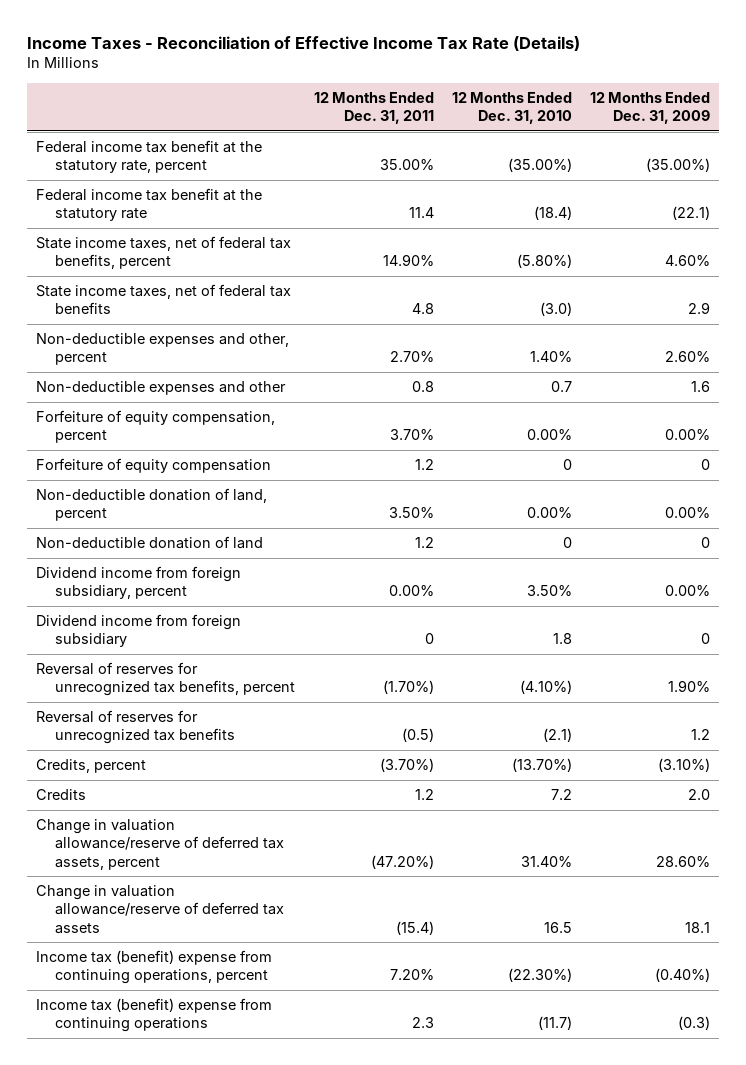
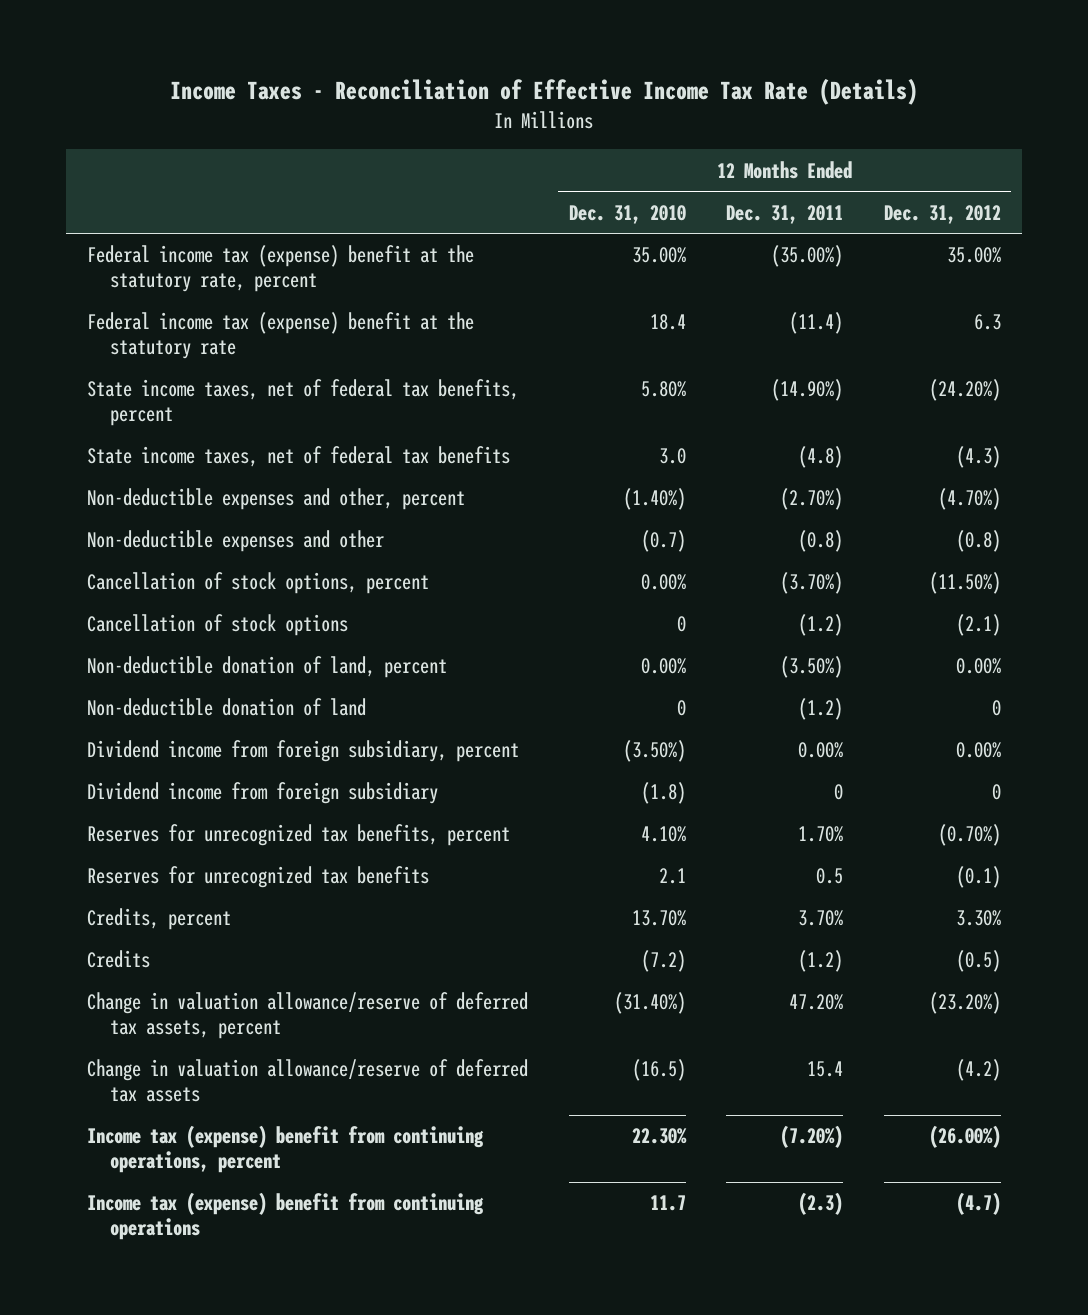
- | 12 Months Ended Dec. 31, 2011 | 12 Months Ended Dec. 31, 2010 | 12 Months Ended Dec. 31, 2009
+ | 12 Months Ended Dec. 31, 2010 | 12 Months Ended Dec. 31, 2011 | 12 Months Ended Dec. 31, 2012
- Federal income tax benefit at the statutory rate, percent | 35.00% | (35.00%) | (35.00%)
- Federal income tax benefit at the statutory rate | 11.4 | (18.4) | (22.1)
- State income taxes, net of federal tax benefits, percent | 14.90% | (5.80%) | 4.60%
- State income taxes, net of federal tax benefits | 4.8 | (3.0) | 2.9
- Non-deductible expenses and other, percent | 2.70% | 1.40% | 2.60%
- Non-deductible expenses and other | 0.8 | 0.7 | 1.6
- Forfeiture of equity compensation, percent | 3.70% | 0.00% | 0.00%
- Forfeiture of equity compensation | 1.2 | 0 | 0
- Non-deductible donation of land, percent | 3.50% | 0.00% | 0.00%
- Non-deductible donation of land | 1.2 | 0 | 0
- Dividend income from foreign subsidiary, percent | 0.00% | 3.50% | 0.00%
- Dividend income from foreign subsidiary | 0 | 1.8 | 0
- Reversal of reserves for unrecognized tax benefits, percent | (1.70%) | (4.10%) | 1.90%
- Reversal of reserves for unrecognized tax benefits | (0.5) | (2.1) | 1.2
- Credits, percent | (3.70%) | (13.70%) | (3.10%)
- Credits | 1.2 | 7.2 | 2.0
- Change in valuation allowance/reserve of deferred tax assets, percent | (47.20%) | 31.40% | 28.60%
- Change in valuation allowance/reserve of deferred tax assets | (15.4) | 16.5 | 18.1
- Income tax (benefit) expense from continuing operations, percent | 7.20% | (22.30%) | (0.40%)
- Income tax (benefit) expense from continuing operations | 2.3 | (11.7) | (0.3)
+ Federal income tax (expense) benefit at the statutory rate, percent | 35.00% | (35.00%) | 35.00%
+ Federal income tax (expense) benefit at the statutory rate | 18.4 | (11.4) | 6.3
+ State income taxes, net of federal tax benefits, percent | 5.80% | (14.90%) | (24.20%)
+ State income taxes, net of federal tax benefits | 3.0 | (4.8) | (4.3)
+ Non-deductible expenses and other, percent | (1.40%) | (2.70%) | (4.70%)
+ Non-deductible expenses and other | (0.7) | (0.8) | (0.8)
+ Cancellation of stock options, percent | 0.00% | (3.70%) | (11.50%)
+ Cancellation of stock options | 0 | (1.2) | (2.1)
+ Non-deductible donation of land, percent | 0.00% | (3.50%) | 0.00%
+ Non-deductible donation of land | 0 | (1.2) | 0
+ Dividend income from foreign subsidiary, percent | (3.50%) | 0.00% | 0.00%
+ Dividend income from foreign subsidiary | (1.8) | 0 | 0
+ Reserves for unrecognized tax benefits, percent | 4.10% | 1.70% | (0.70%)
+ Reserves for unrecognized tax benefits | 2.1 | 0.5 | (0.1)
+ Credits, percent | 13.70% | 3.70% | 3.30%
+ Credits | (7.2) | (1.2) | (0.5)
+ Change in valuation allowance/reserve of deferred tax assets, percent | (31.40%) | 47.20% | (23.20%)
+ Change in valuation allowance/reserve of deferred tax assets | (16.5) | 15.4 | (4.2)
+ Income tax (expense) benefit from continuing operations, percent | 22.30% | (7.20%) | (26.00%)
+ Income tax (expense) benefit from continuing operations | 11.7 | (2.3) | (4.7)

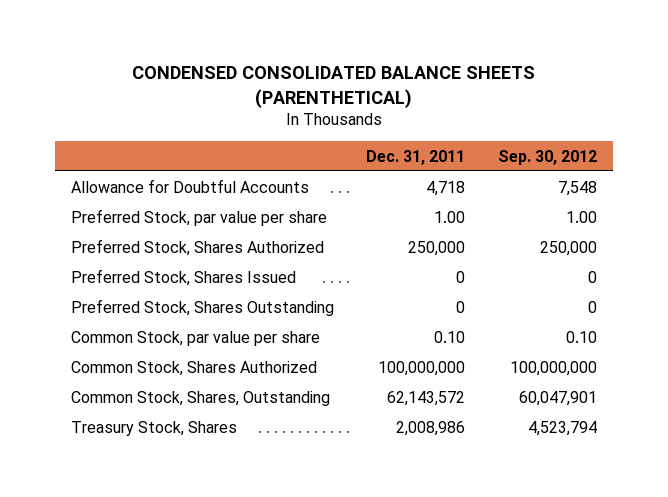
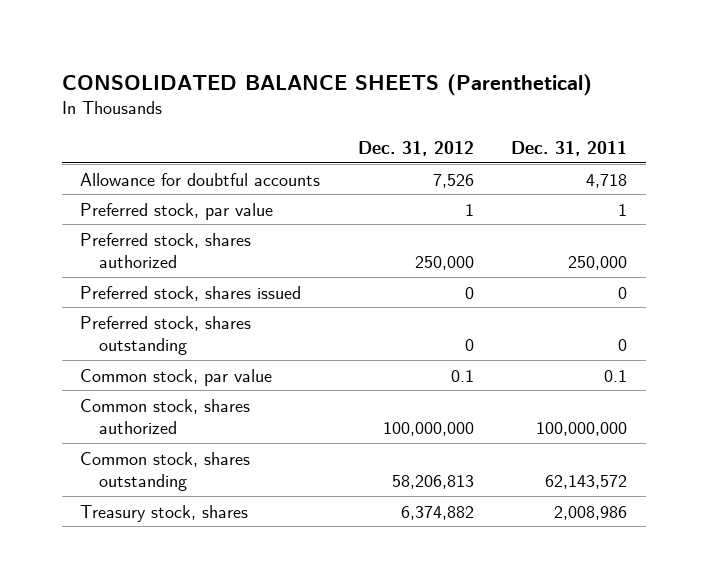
- CONDENSED CONSOLIDATED BALANCE SHEETS (PARENTHETICAL)
+ CONSOLIDATED BALANCE SHEETS (Parenthetical)
- | Dec. 31, 2011 | Sep. 30, 2012
+ | Dec. 31, 2012 | Dec. 31, 2011
- Allowance for Doubtful Accounts | 4,718 | 7,548
- Preferred Stock, par value per share | 1.00 | 1.00
- Preferred Stock, Shares Authorized | 250,000 | 250,000
- Preferred Stock, Shares Issued | 0 | 0
- Preferred Stock, Shares Outstanding | 0 | 0
- Common Stock, par value per share | 0.10 | 0.10
- Common Stock, Shares Authorized | 100,000,000 | 100,000,000
- Common Stock, Shares, Outstanding | 62,143,572 | 60,047,901
- Treasury Stock, Shares | 2,008,986 | 4,523,794
+ Allowance for doubtful accounts | 7,526 | 4,718
+ Preferred stock, par value | 1 | 1
+ Preferred stock, shares authorized | 250,000 | 250,000
+ Preferred stock, shares issued | 0 | 0
+ Preferred stock, shares outstanding | 0 | 0
+ Common stock, par value | 0.1 | 0.1
+ Common stock, shares authorized | 100,000,000 | 100,000,000
+ Common stock, shares outstanding | 58,206,813 | 62,143,572
+ Treasury stock, shares | 6,374,882 | 2,008,986

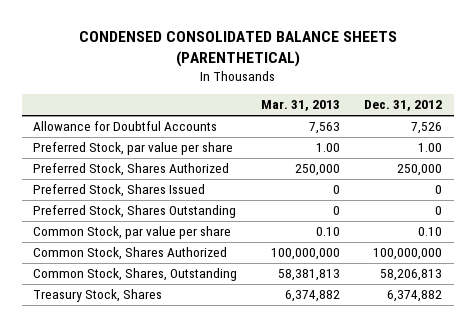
- CONSOLIDATED BALANCE SHEETS (Parenthetical)
+ CONDENSED CONSOLIDATED BALANCE SHEETS (PARENTHETICAL)
- | Dec. 31, 2012 | Dec. 31, 2011
+ | Mar. 31, 2013 | Dec. 31, 2012
- Allowance for doubtful accounts | 7,526 | 4,718
- Preferred stock, par value | 1 | 1
- Preferred stock, shares authorized | 250,000 | 250,000
- Preferred stock, shares issued | 0 | 0
- Preferred stock, shares outstanding | 0 | 0
- Common stock, par value | 0.1 | 0.1
- Common stock, shares authorized | 100,000,000 | 100,000,000
- Common stock, shares outstanding | 58,206,813 | 62,143,572
- Treasury stock, shares | 6,374,882 | 2,008,986
+ Allowance for Doubtful Accounts | 7,563 | 7,526
+ Preferred Stock, par value per share | 1.00 | 1.00
+ Preferred Stock, Shares Authorized | 250,000 | 250,000
+ Preferred Stock, Shares Issued | 0 | 0
+ Preferred Stock, Shares Outstanding | 0 | 0
+ Common Stock, par value per share | 0.10 | 0.10
+ Common Stock, Shares Authorized | 100,000,000 | 100,000,000
+ Common Stock, Shares, Outstanding | 58,381,813 | 58,206,813
+ Treasury Stock, Shares | 6,374,882 | 6,374,882

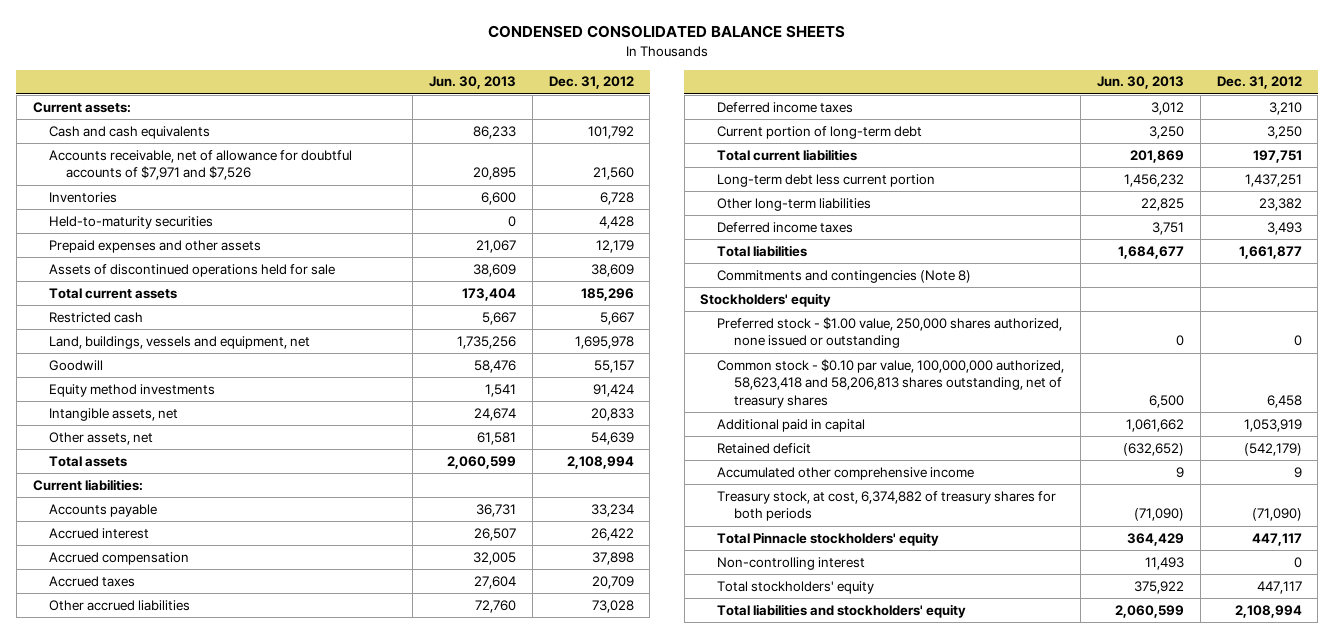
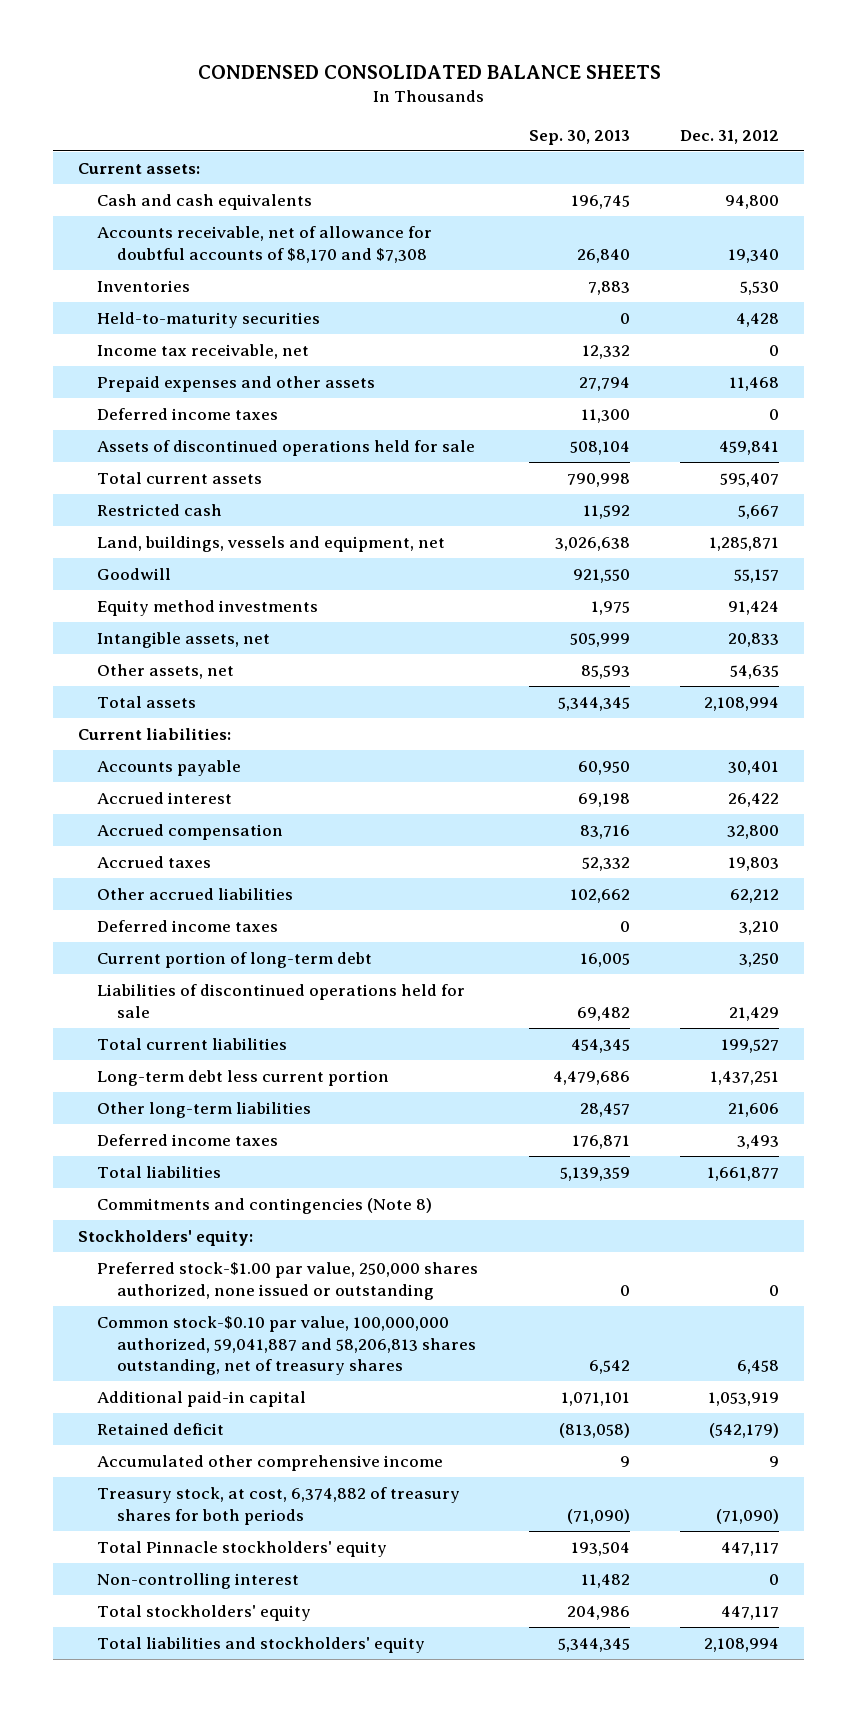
- | Jun. 30, 2013 | Dec. 31, 2012
+ | Sep. 30, 2013 | Dec. 31, 2012
- Cash and cash equivalents | 86,233 | 101,792
- Accounts receivable, net of allowance for doubtful accounts of $7,971 and $7,526 | 20,895 | 21,560
- Inventories | 6,600 | 6,728
+ Cash and cash equivalents | 196,745 | 94,800
+ Accounts receivable, net of allowance for doubtful accounts of $8,170 and $7,308 | 26,840 | 19,340
+ Inventories | 7,883 | 5,530
- Prepaid expenses and other assets | 21,067 | 12,179
- Assets of discontinued operations held for sale | 38,609 | 38,609
- Total current assets | 173,404 | 185,296
+ Income tax receivable, net | 12,332 | 0
+ Prepaid expenses and other assets | 27,794 | 11,468
+ Deferred income taxes | 11,300 | 0
+ Assets of discontinued operations held for sale | 508,104 | 459,841
+ Total current assets | 790,998 | 595,407
- Land, buildings, vessels and equipment, net | 1,735,256 | 1,695,978
+ Land, buildings, vessels and equipment, net | 3,026,638 | 1,285,871
- Other assets, net | 61,581 | 54,639
+ Other assets, net | 85,593 | 54,635
- Accounts payable | 36,731 | 33,234
+ Accounts payable | 60,950 | 30,401
- Accrued compensation | 32,005 | 37,898
- Accrued taxes | 27,604 | 20,709
- Other accrued liabilities | 72,760 | 73,028
+ Accrued compensation | 83,716 | 32,800
+ Accrued taxes | 52,332 | 19,803
+ Other accrued liabilities | 102,662 | 62,212
- Total current liabilities | 201,869 | 197,751
+ Liabilities of discontinued operations held for sale | 69,482 | 21,429
+ Total current liabilities | 454,345 | 199,527
- Other long-term liabilities | 22,825 | 23,382
+ Other long-term liabilities | 28,457 | 21,606
- Stockholders' equity
- Preferred stock - $1.00 value, 250,000 shares authorized, none issued or outstanding | 0 | 0
- Common stock - $0.10 par value, 100,000,000 authorized, 58,623,418 and 58,206,813 shares outstanding, net of treasury shares | 6,500 | 6,458
- Additional paid in capital | 1,061,662 | 1,053,919
+ Stockholders' equity:
+ Preferred stock-$1.00 par value, 250,000 shares authorized, none issued or outstanding | 0 | 0
+ Common stock-$0.10 par value, 100,000,000 authorized, 59,041,887 and 58,206,813 shares outstanding, net of treasury shares | 6,542 | 6,458
+ Additional paid-in capital | 1,071,101 | 1,053,919

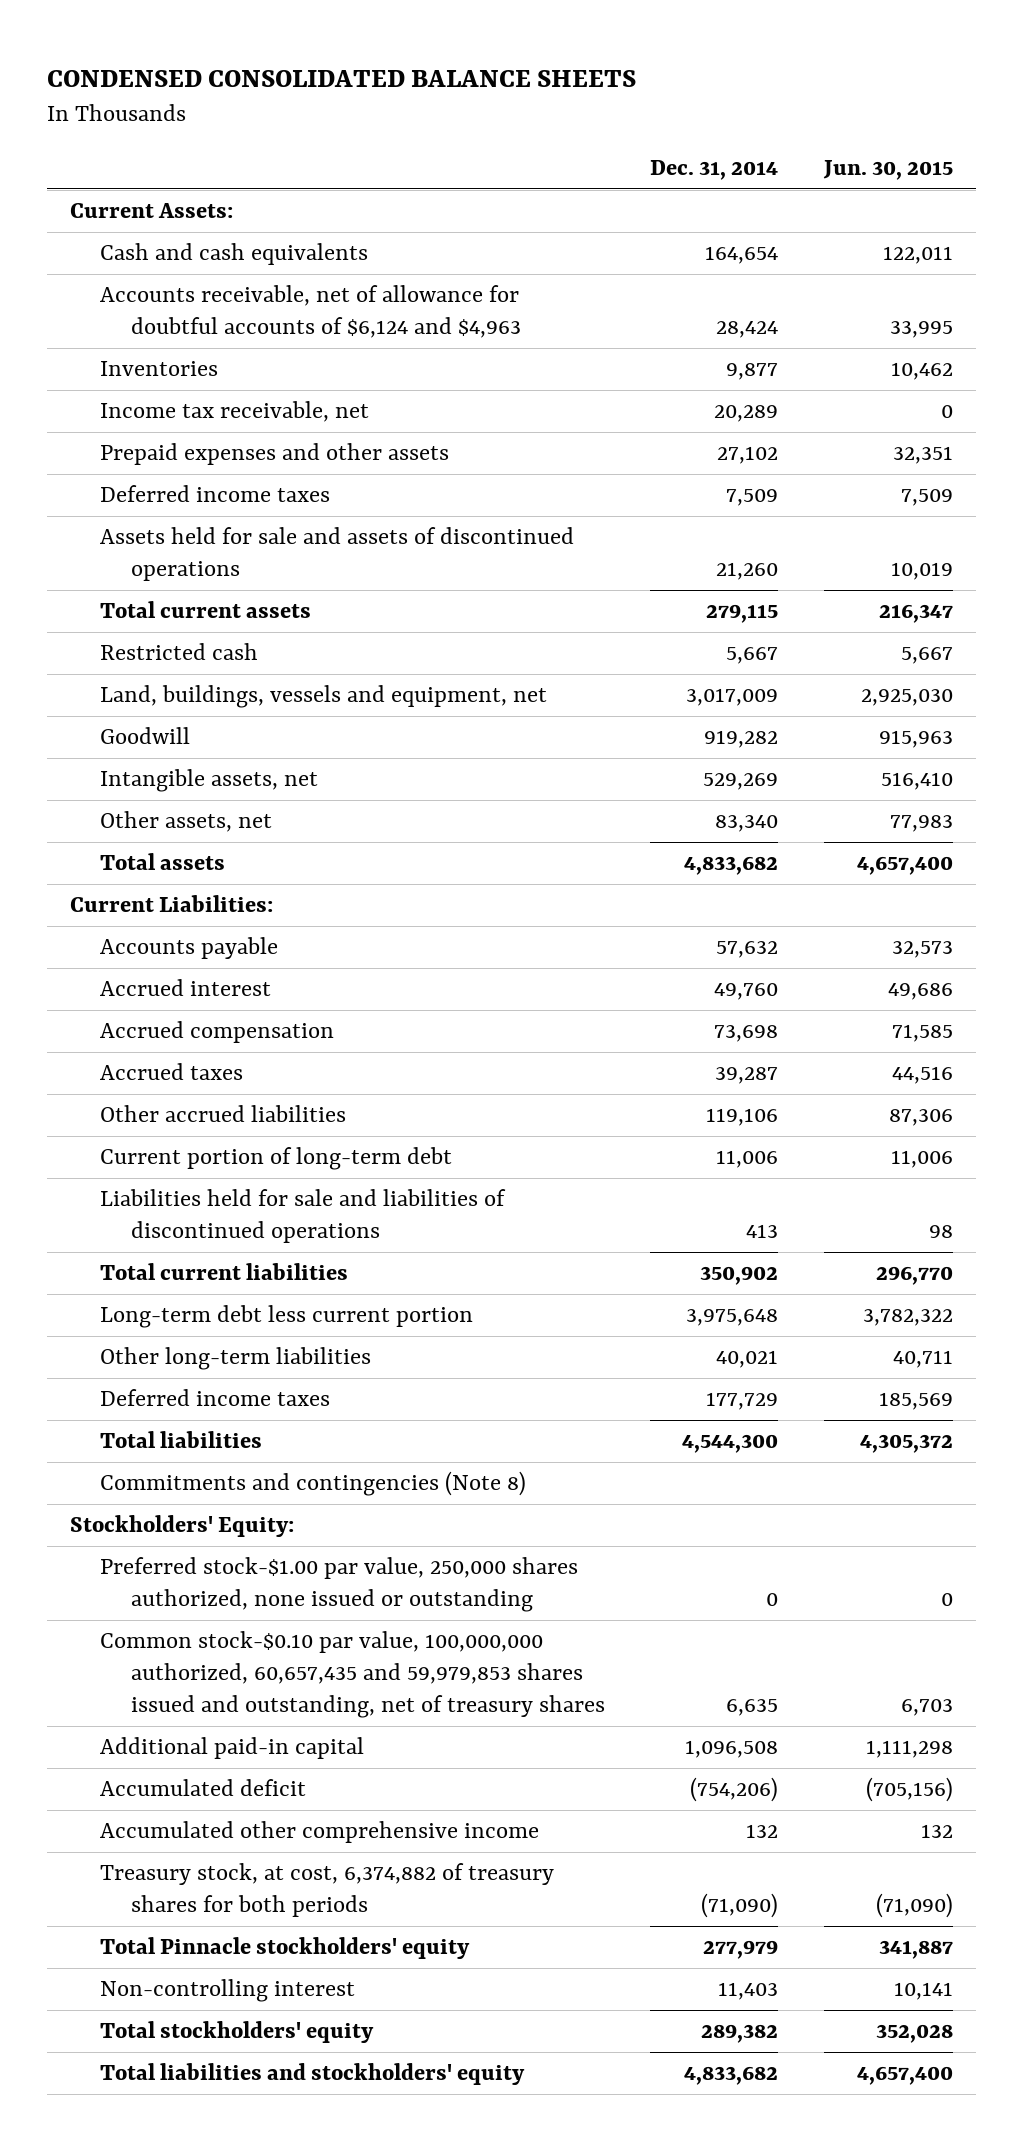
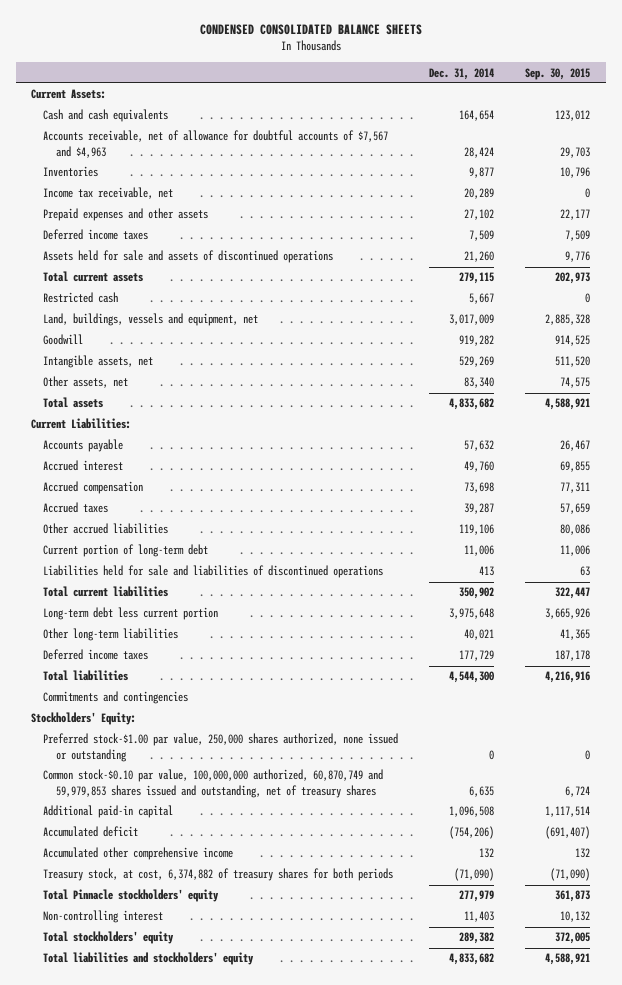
- | Dec. 31, 2014 | Jun. 30, 2015
+ | Dec. 31, 2014 | Sep. 30, 2015
- Accounts receivable, net of allowance for doubtful accounts of $6,124 and $4,963 | 28,424 | 33,995
+ Accounts receivable, net of allowance for doubtful accounts of $7,567 and $4,963 | 28,424 | 29,703
- Commitments and contingencies (Note 8)
+ Commitments and contingencies
- Common stock-$0.10 par value, 100,000,000 authorized, 60,657,435 and 59,979,853 shares issued and outstanding, net of treasury shares | 6,635 | 6,703
+ Common stock-$0.10 par value, 100,000,000 authorized, 60,870,749 and 59,979,853 shares issued and outstanding, net of treasury shares | 6,635 | 6,724

